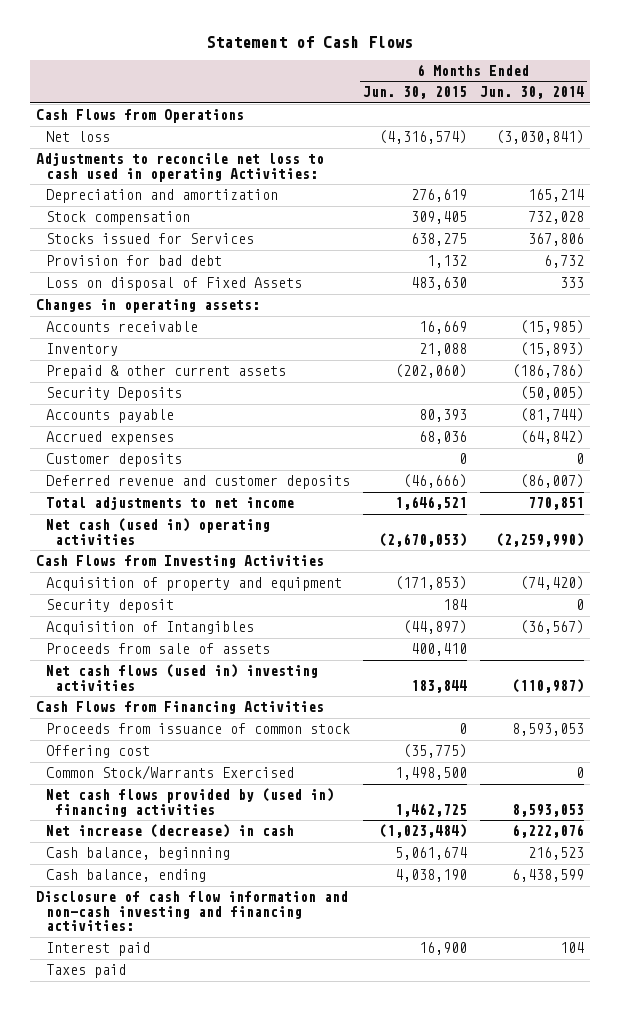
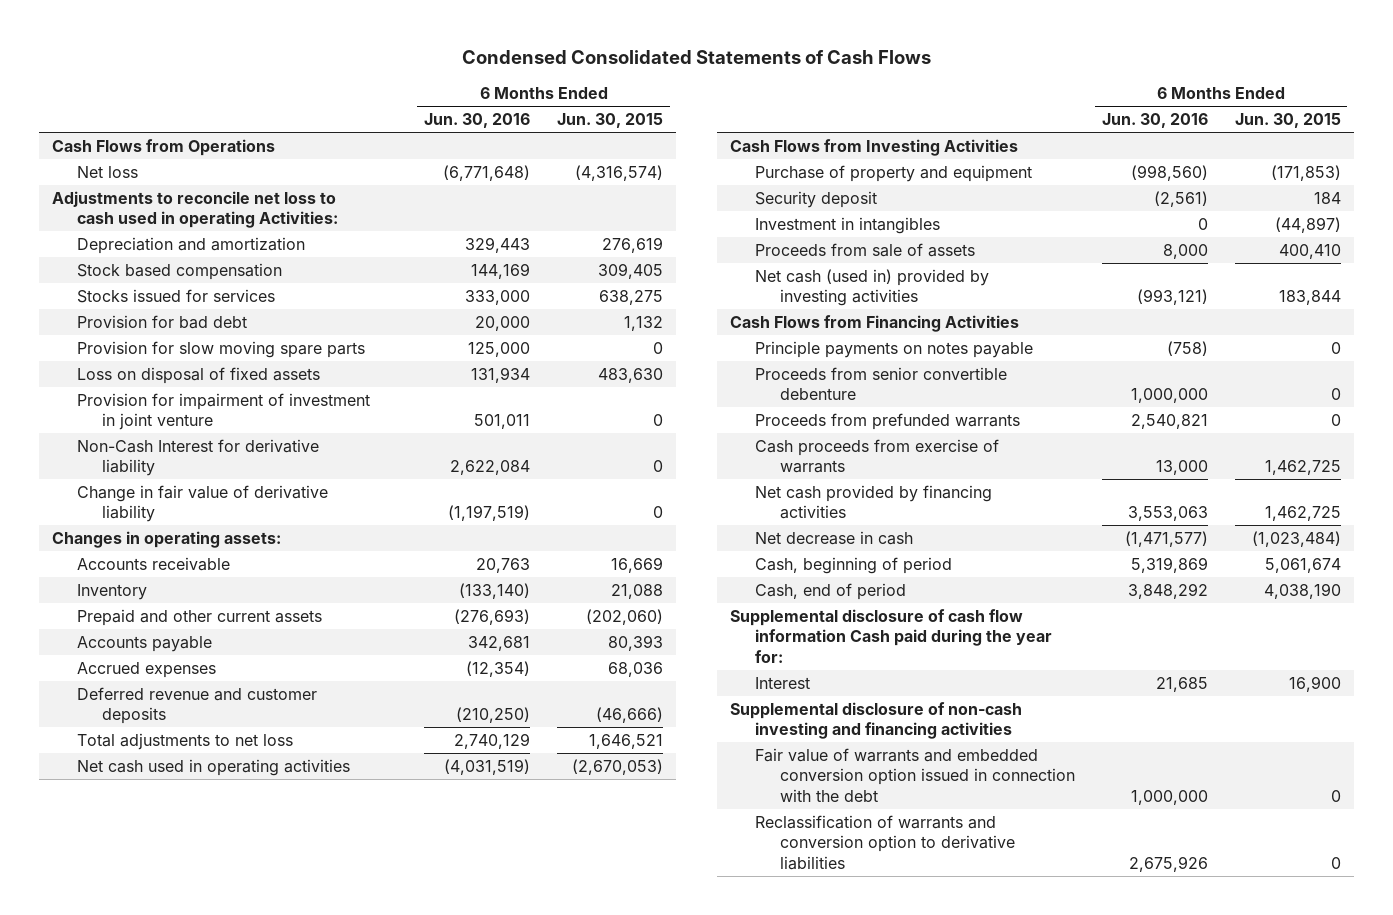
- Statement of Cash Flows
+ Condensed Consolidated Statements of Cash Flows
- | 6 Months Ended Jun. 30, 2015 | 6 Months Ended Jun. 30, 2014
+ | 6 Months Ended Jun. 30, 2016 | 6 Months Ended Jun. 30, 2015
- Stock compensation | 309,405 | 732,028
- Stocks issued for Services | 638,275 | 367,806
+ Stock based compensation | 144,169 | 309,405
+ Stocks issued for services | 333,000 | 638,275
- Loss on disposal of Fixed Assets | 483,630 | 333
+ Provision for slow moving spare parts | 125,000 | 0
+ Loss on disposal of fixed assets | 131,934 | 483,630
+ Provision for impairment of investment in joint venture | 501,011 | 0
+ Non-Cash Interest for derivative liability | 2,622,084 | 0
+ Change in fair value of derivative liability | (1,197,519) | 0
- Prepaid & other current assets | (202,060) | (186,786)
- Security Deposits | | (50,005)
+ Prepaid and other current assets | (276,693) | (202,060)
- Customer deposits | 0 | 0
- Total adjustments to net income | 1,646,521 | 770,851
- Net cash (used in) operating activities | (2,670,053) | (2,259,990)
+ Total adjustments to net loss | 2,740,129 | 1,646,521
+ Net cash used in operating activities | (4,031,519) | (2,670,053)
- Acquisition of property and equipment | (171,853) | (74,420)
+ Purchase of property and equipment | (998,560) | (171,853)
- Acquisition of Intangibles | (44,897) | (36,567)
+ Investment in intangibles | 0 | (44,897)
- Net cash flows (used in) investing activities | 183,844 | (110,987)
+ Net cash (used in) provided by investing activities | (993,121) | 183,844
- Proceeds from issuance of common stock | 0 | 8,593,053
- Offering cost | (35,775) |
- Common Stock/Warrants Exercised | 1,498,500 | 0
- Net cash flows provided by (used in) financing activities | 1,462,725 | 8,593,053
- Net increase (decrease) in cash | (1,023,484) | 6,222,076
- Cash balance, beginning | 5,061,674 | 216,523
- Cash balance, ending | 4,038,190 | 6,438,599
- Disclosure of cash flow information and non-cash investing and financing activities:
- Interest paid | 16,900 | 104
- Taxes paid
+ Principle payments on notes payable | (758) | 0
+ Proceeds from senior convertible debenture | 1,000,000 | 0
+ Proceeds from prefunded warrants | 2,540,821 | 0
+ Cash proceeds from exercise of warrants | 13,000 | 1,462,725
+ Net cash provided by financing activities | 3,553,063 | 1,462,725
+ Net decrease in cash | (1,471,577) | (1,023,484)
+ Cash, beginning of period | 5,319,869 | 5,061,674
+ Cash, end of period | 3,848,292 | 4,038,190
+ Supplemental disclosure of cash flow information Cash paid during the year for:
+ Interest | 21,685 | 16,900
+ Supplemental disclosure of non-cash investing and financing activities
+ Fair value of warrants and embedded conversion option issued in connection with the debt | 1,000,000 | 0
+ Reclassification of warrants and conversion option to derivative liabilities | 2,675,926 | 0

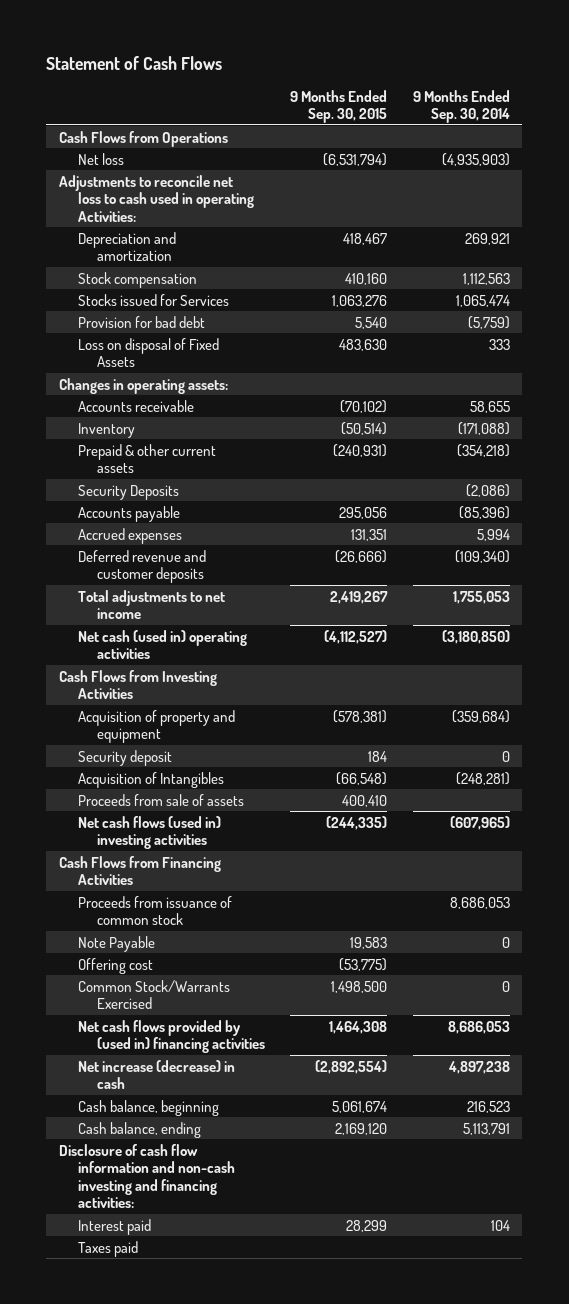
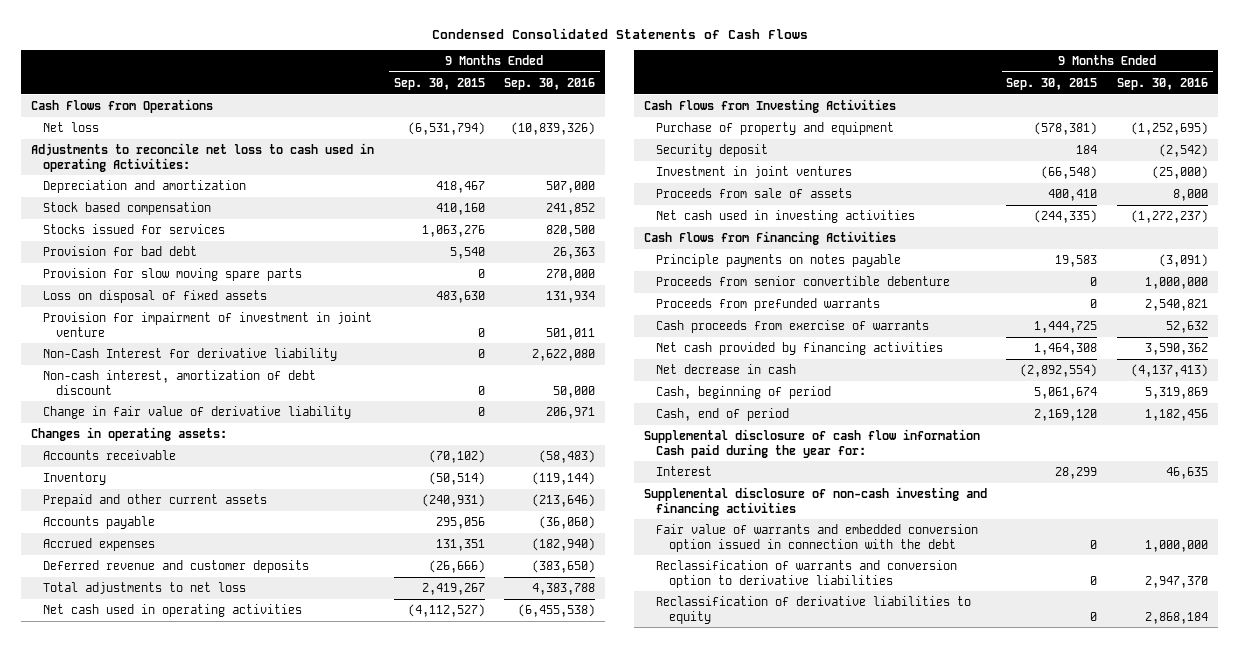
- Statement of Cash Flows
+ Condensed Consolidated Statements of Cash Flows
- | 9 Months Ended Sep. 30, 2015 | 9 Months Ended Sep. 30, 2014
+ | 9 Months Ended Sep. 30, 2015 | 9 Months Ended Sep. 30, 2016
- Stock compensation | 410,160 | 1,112,563
- Stocks issued for Services | 1,063,276 | 1,065,474
+ Stock based compensation | 410,160 | 241,852
+ Stocks issued for services | 1,063,276 | 820,500
- Loss on disposal of Fixed Assets | 483,630 | 333
+ Provision for slow moving spare parts | 0 | 270,000
+ Loss on disposal of fixed assets | 483,630 | 131,934
+ Provision for impairment of investment in joint venture | 0 | 501,011
+ Non-Cash Interest for derivative liability | 0 | 2,622,080
+ Non-cash interest, amortization of debt discount | 0 | 50,000
+ Change in fair value of derivative liability | 0 | 206,971
- Prepaid & other current assets | (240,931) | (354,218)
- Security Deposits | | (2,086)
+ Prepaid and other current assets | (240,931) | (213,646)
- Total adjustments to net income | 2,419,267 | 1,755,053
- Net cash (used in) operating activities | (4,112,527) | (3,180,850)
+ Total adjustments to net loss | 2,419,267 | 4,383,788
+ Net cash used in operating activities | (4,112,527) | (6,455,538)
- Acquisition of property and equipment | (578,381) | (359,684)
+ Purchase of property and equipment | (578,381) | (1,252,695)
- Acquisition of Intangibles | (66,548) | (248,281)
+ Investment in joint ventures | (66,548) | (25,000)
- Net cash flows (used in) investing activities | (244,335) | (607,965)
+ Net cash used in investing activities | (244,335) | (1,272,237)
- Proceeds from issuance of common stock | | 8,686,053
- Note Payable | 19,583 | 0
- Offering cost | (53,775) |
- Common Stock/Warrants Exercised | 1,498,500 | 0
- Net cash flows provided by (used in) financing activities | 1,464,308 | 8,686,053
- Net increase (decrease) in cash | (2,892,554) | 4,897,238
- Cash balance, beginning | 5,061,674 | 216,523
- Cash balance, ending | 2,169,120 | 5,113,791
- Disclosure of cash flow information and non-cash investing and financing activities:
- Interest paid | 28,299 | 104
- Taxes paid
+ Principle payments on notes payable | 19,583 | (3,091)
+ Proceeds from senior convertible debenture | 0 | 1,000,000
+ Proceeds from prefunded warrants | 0 | 2,540,821
+ Cash proceeds from exercise of warrants | 1,444,725 | 52,632
+ Net cash provided by financing activities | 1,464,308 | 3,590,362
+ Net decrease in cash | (2,892,554) | (4,137,413)
+ Cash, beginning of period | 5,061,674 | 5,319,869
+ Cash, end of period | 2,169,120 | 1,182,456
+ Supplemental disclosure of cash flow information Cash paid during the year for:
+ Interest | 28,299 | 46,635
+ Supplemental disclosure of non-cash investing and financing activities
+ Fair value of warrants and embedded conversion option issued in connection with the debt | 0 | 1,000,000
+ Reclassification of warrants and conversion option to derivative liabilities | 0 | 2,947,370
+ Reclassification of derivative liabilities to equity | 0 | 2,868,184

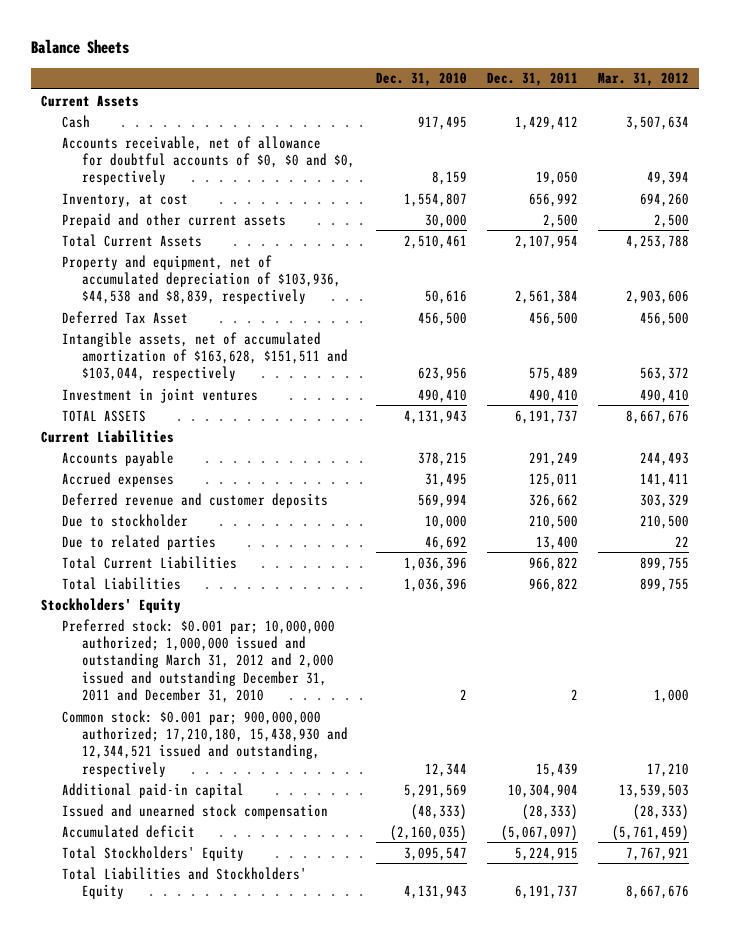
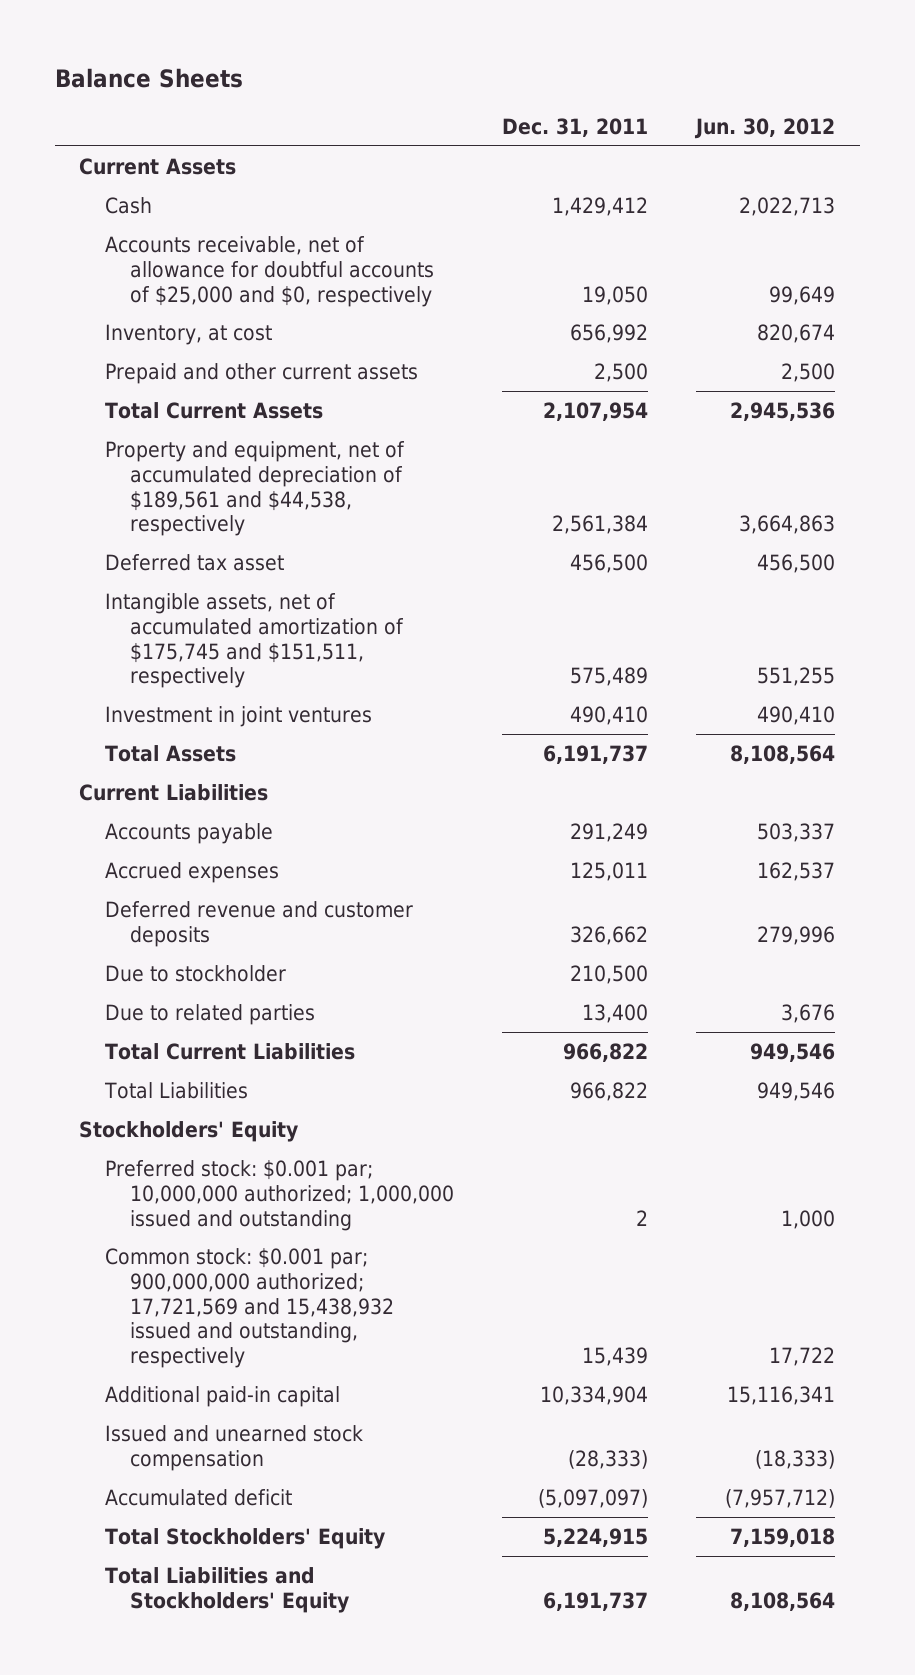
- | Dec. 31, 2010 | Dec. 31, 2011 | Mar. 31, 2012
+ | Dec. 31, 2011 | Jun. 30, 2012
- Accounts receivable, net of allowance for doubtful accounts of $0, $0 and $0, respectively | 8,159 | 19,050 | 49,394
+ Accounts receivable, net of allowance for doubtful accounts of $25,000 and $0, respectively | 19,050 | 99,649
- Property and equipment, net of accumulated depreciation of $103,936, $44,538 and $8,839, respectively | 50,616 | 2,561,384 | 2,903,606
- Deferred Tax Asset | 456,500 | 456,500 | 456,500
- Intangible assets, net of accumulated amortization of $163,628, $151,511 and $103,044, respectively | 623,956 | 575,489 | 563,372
+ Property and equipment, net of accumulated depreciation of $189,561 and $44,538, respectively | 2,561,384 | 3,664,863
+ Deferred tax asset | 456,500 | 456,500
+ Intangible assets, net of accumulated amortization of $175,745 and $151,511, respectively | 575,489 | 551,255
- TOTAL ASSETS | 4,131,943 | 6,191,737 | 8,667,676
+ Total Assets | 6,191,737 | 8,108,564
- Preferred stock: $0.001 par; 10,000,000 authorized; 1,000,000 issued and outstanding March 31, 2012 and 2,000 issued and outstanding December 31, 2011 and December 31, 2010 | 2 | 2 | 1,000
- Common stock: $0.001 par; 900,000,000 authorized; 17,210,180, 15,438,930 and 12,344,521 issued and outstanding, respectively | 12,344 | 15,439 | 17,210
- Additional paid-in capital | 5,291,569 | 10,304,904 | 13,539,503
+ Preferred stock: $0.001 par; 10,000,000 authorized; 1,000,000 issued and outstanding | 2 | 1,000
+ Common stock: $0.001 par; 900,000,000 authorized; 17,721,569 and 15,438,932 issued and outstanding, respectively | 15,439 | 17,722
+ Additional paid-in capital | 10,334,904 | 15,116,341
- Accumulated deficit | (2,160,035) | (5,067,097) | (5,761,459)
+ Accumulated deficit | (5,097,097) | (7,957,712)

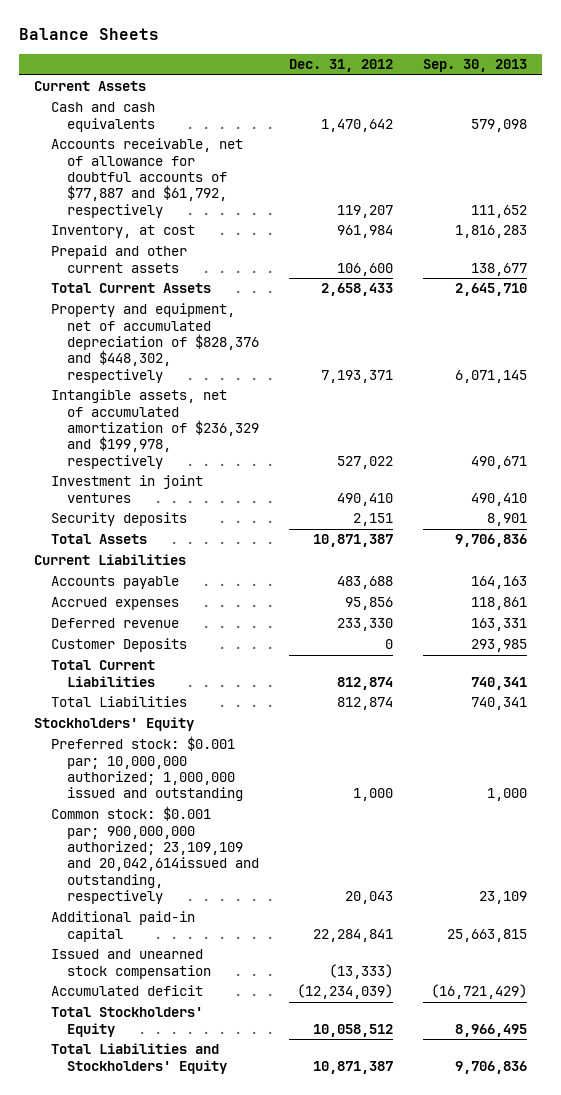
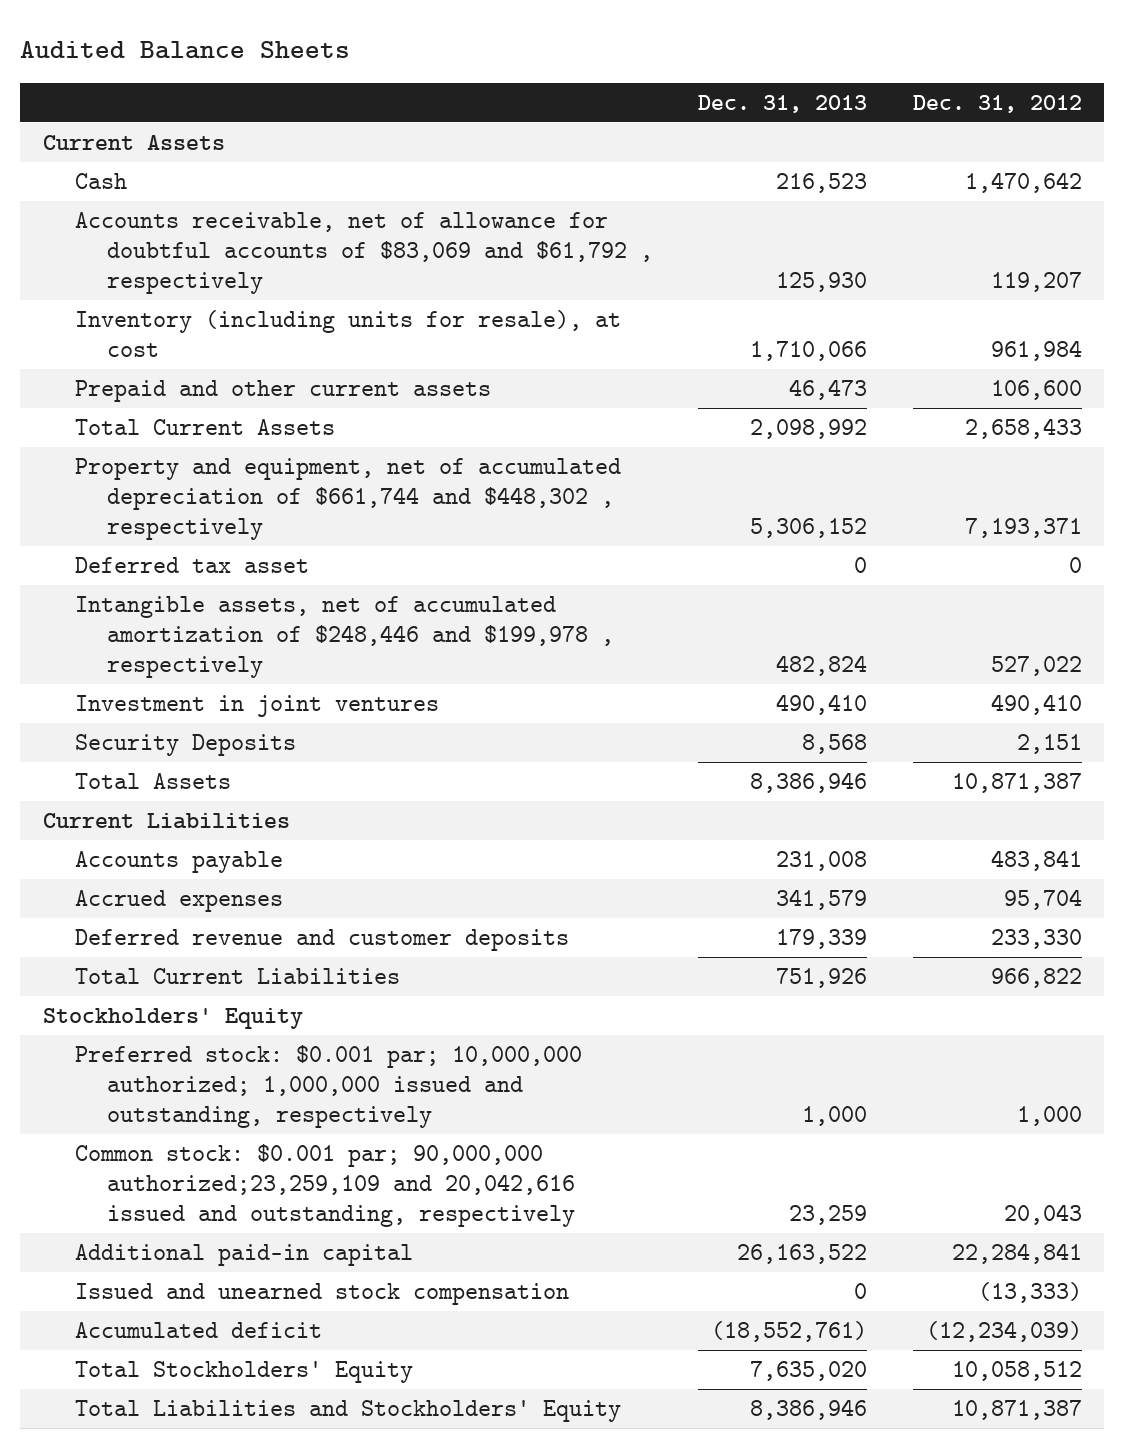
- Balance Sheets
+ Audited Balance Sheets
- | Dec. 31, 2012 | Sep. 30, 2013
+ | Dec. 31, 2013 | Dec. 31, 2012
- Cash and cash equivalents | 1,470,642 | 579,098
- Accounts receivable, net of allowance for doubtful accounts of $77,887 and $61,792, respectively | 119,207 | 111,652
- Inventory, at cost | 961,984 | 1,816,283
+ Cash | 216,523 | 1,470,642
+ Accounts receivable, net of allowance for doubtful accounts of $83,069 and $61,792 , respectively | 125,930 | 119,207
+ Inventory (including units for resale), at cost | 1,710,066 | 961,984
- Property and equipment, net of accumulated depreciation of $828,376 and $448,302, respectively | 7,193,371 | 6,071,145
- Intangible assets, net of accumulated amortization of $236,329 and $199,978, respectively | 527,022 | 490,671
+ Property and equipment, net of accumulated depreciation of $661,744 and $448,302 , respectively | 5,306,152 | 7,193,371
+ Deferred tax asset | 0 | 0
+ Intangible assets, net of accumulated amortization of $248,446 and $199,978 , respectively | 482,824 | 527,022
- Security deposits | 2,151 | 8,901
+ Security Deposits | 8,568 | 2,151
- Accounts payable | 483,688 | 164,163
- Accrued expenses | 95,856 | 118,861
- Deferred revenue | 233,330 | 163,331
- Customer Deposits | 0 | 293,985
- Total Current Liabilities | 812,874 | 740,341
- Total Liabilities | 812,874 | 740,341
+ Accounts payable | 231,008 | 483,841
+ Accrued expenses | 341,579 | 95,704
+ Deferred revenue and customer deposits | 179,339 | 233,330
+ Total Current Liabilities | 751,926 | 966,822
- Preferred stock: $0.001 par; 10,000,000 authorized; 1,000,000 issued and outstanding | 1,000 | 1,000
- Common stock: $0.001 par; 900,000,000 authorized; 23,109,109 and 20,042,614issued and outstanding, respectively | 20,043 | 23,109
+ Preferred stock: $0.001 par; 10,000,000 authorized; 1,000,000 issued and outstanding, respectively | 1,000 | 1,000
+ Common stock: $0.001 par; 90,000,000 authorized;23,259,109 and 20,042,616 issued and outstanding, respectively | 23,259 | 20,043

